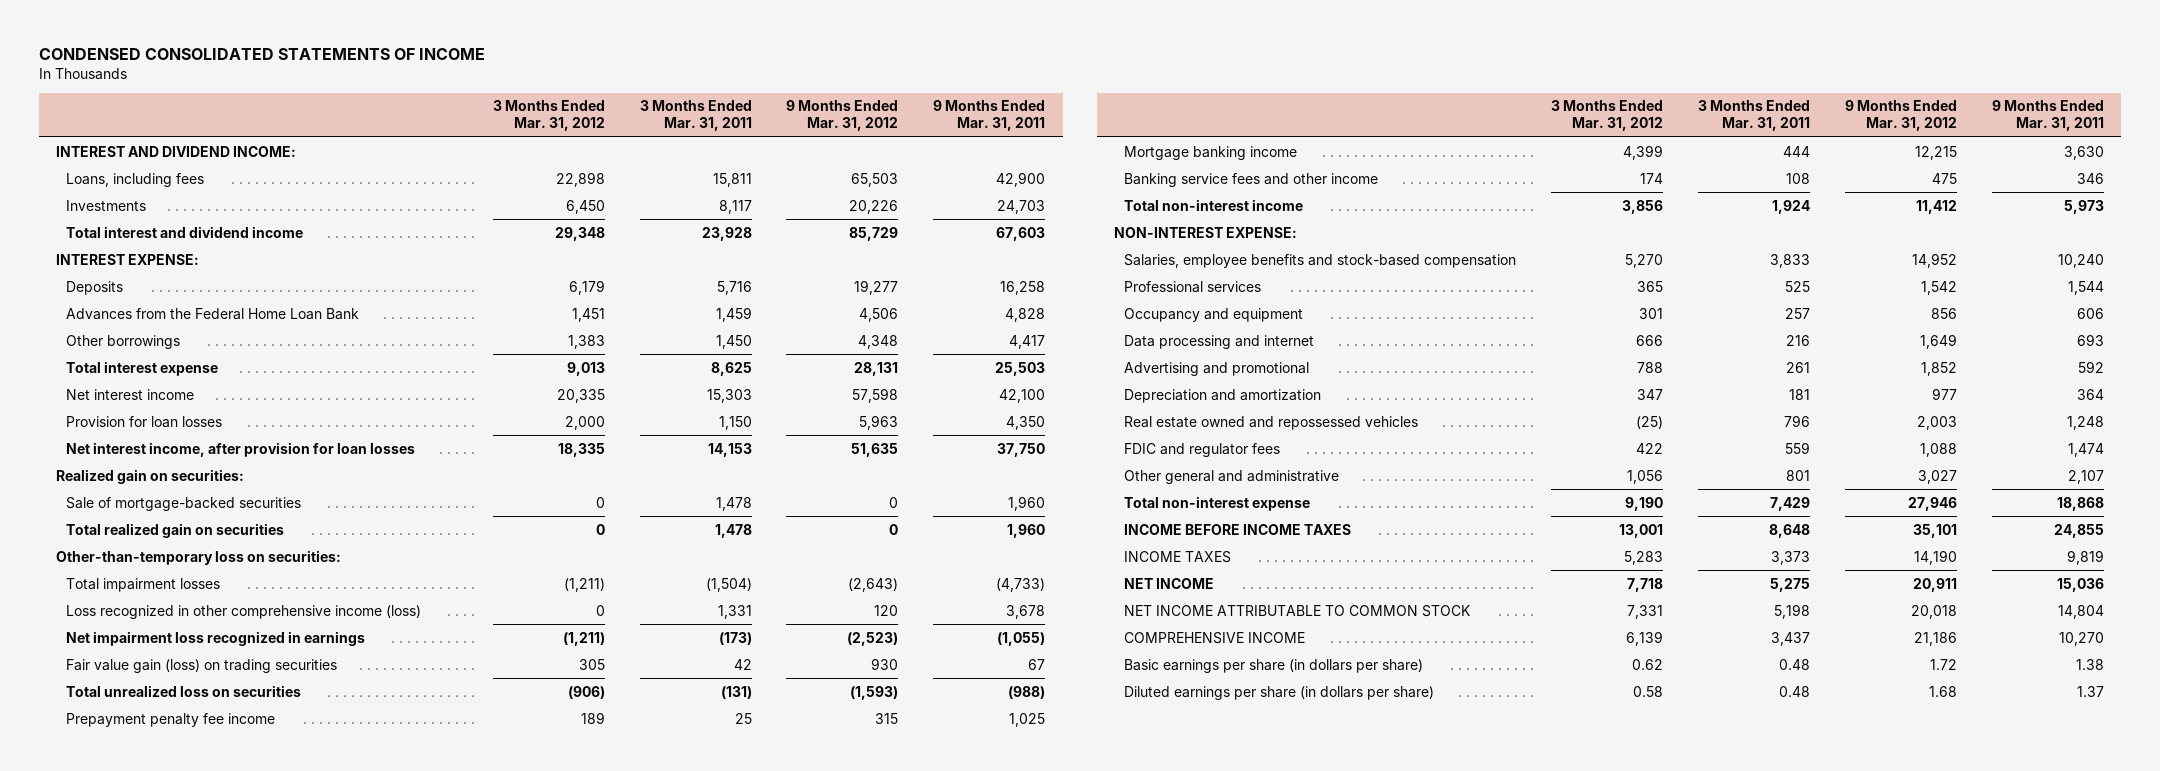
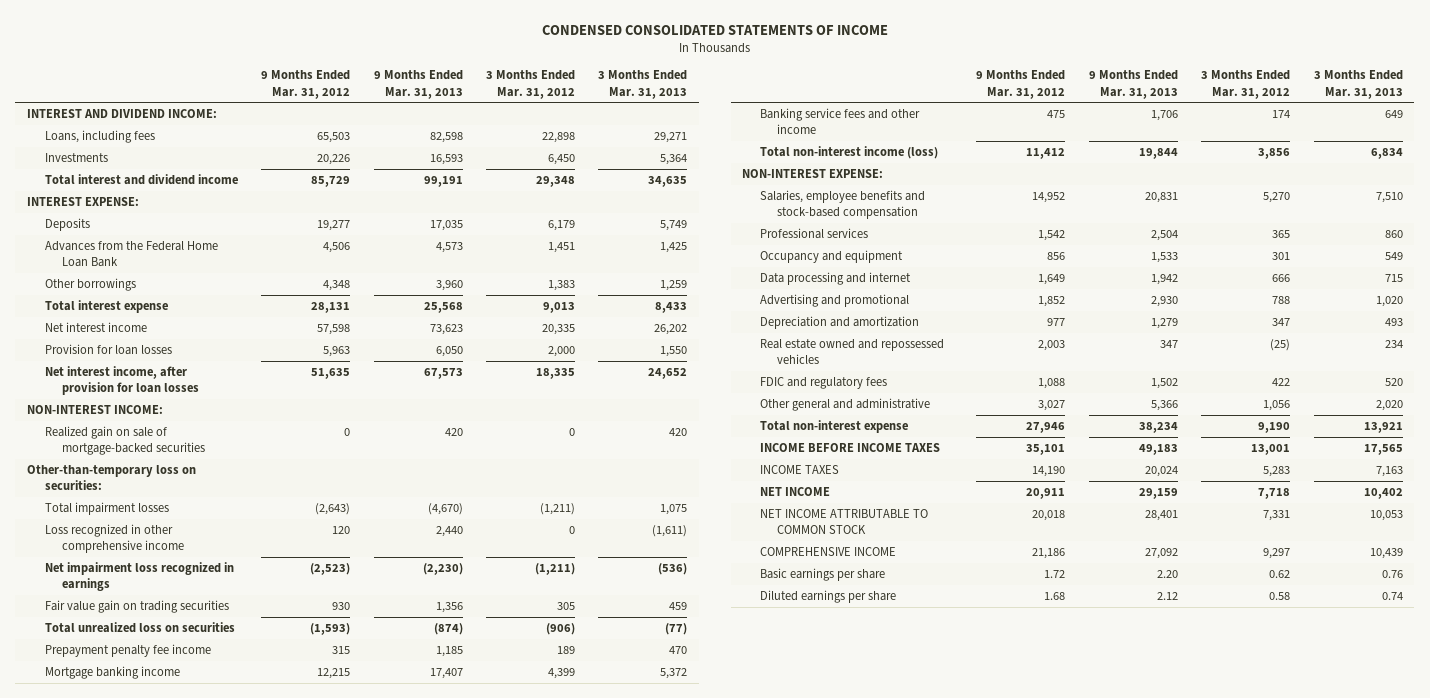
- | 3 Months Ended Mar. 31, 2012 | 3 Months Ended Mar. 31, 2011 | 9 Months Ended Mar. 31, 2012 | 9 Months Ended Mar. 31, 2011
+ | 9 Months Ended Mar. 31, 2012 | 9 Months Ended Mar. 31, 2013 | 3 Months Ended Mar. 31, 2012 | 3 Months Ended Mar. 31, 2013
- Realized gain on securities:
- Sale of mortgage-backed securities | 0 | 1,478 | 0 | 1,960
- Total realized gain on securities | 0 | 1,478 | 0 | 1,960
+ NON-INTEREST INCOME:
+ Realized gain on sale of mortgage-backed securities | 0 | 420 | 0 | 420
- Loss recognized in other comprehensive income (loss) | 0 | 1,331 | 120 | 3,678
+ Loss recognized in other comprehensive income | 120 | 2,440 | 0 | (1,611)
- Fair value gain (loss) on trading securities | 305 | 42 | 930 | 67
+ Fair value gain on trading securities | 930 | 1,356 | 305 | 459
- Total non-interest income | 3,856 | 1,924 | 11,412 | 5,973
+ Total non-interest income (loss) | 11,412 | 19,844 | 3,856 | 6,834
- FDIC and regulator fees | 422 | 559 | 1,088 | 1,474
+ FDIC and regulatory fees | 1,088 | 1,502 | 422 | 520
- COMPREHENSIVE INCOME | 6,139 | 3,437 | 21,186 | 10,270
- Basic earnings per share (in dollars per share) | 0.62 | 0.48 | 1.72 | 1.38
- Diluted earnings per share (in dollars per share) | 0.58 | 0.48 | 1.68 | 1.37
+ COMPREHENSIVE INCOME | 21,186 | 27,092 | 9,297 | 10,439
+ Basic earnings per share | 1.72 | 2.20 | 0.62 | 0.76
+ Diluted earnings per share | 1.68 | 2.12 | 0.58 | 0.74

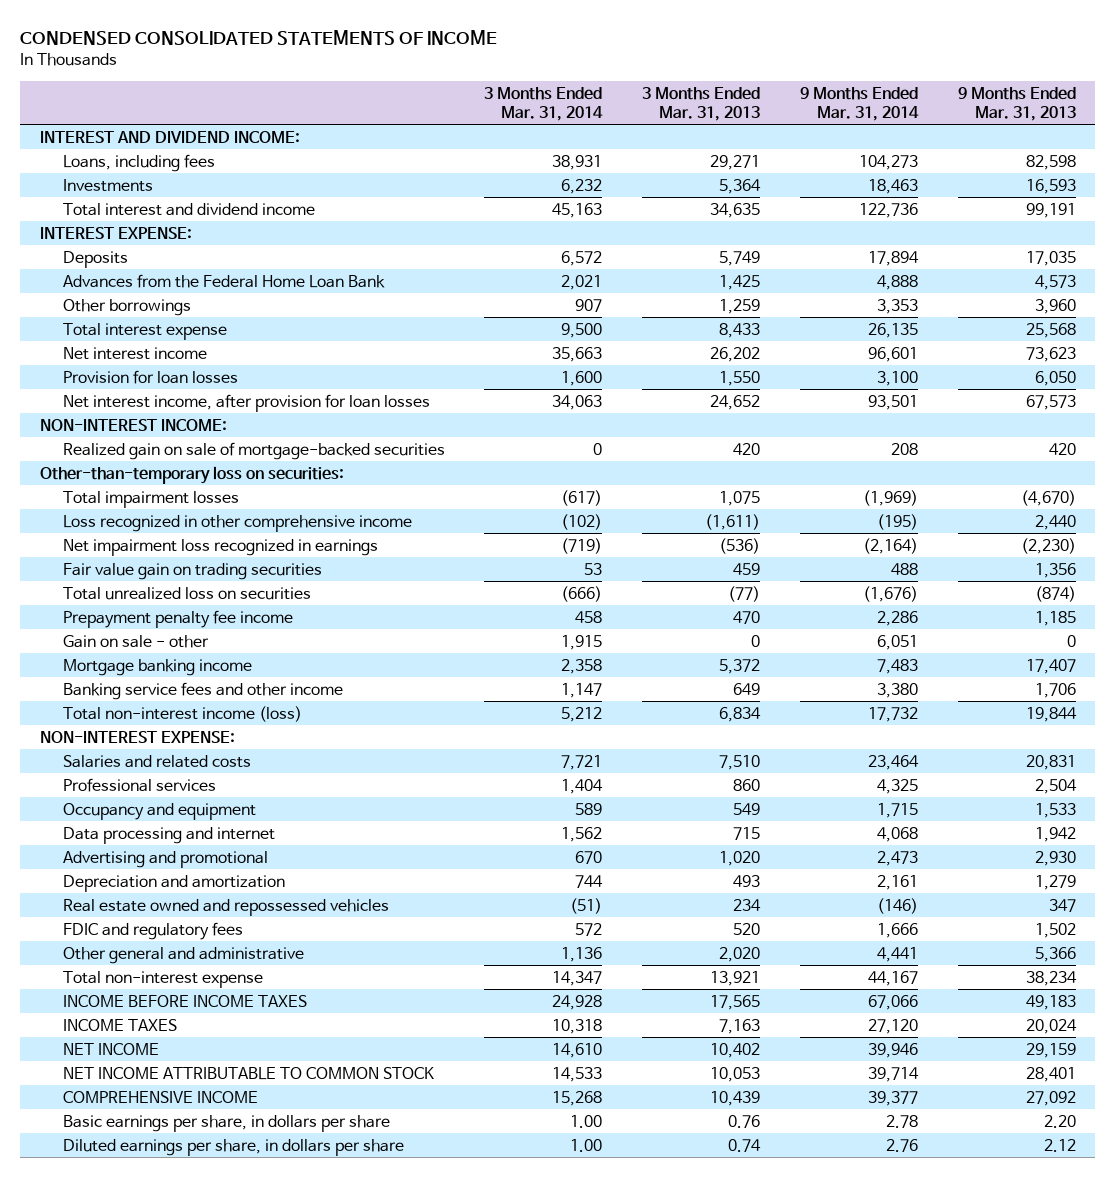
- | 9 Months Ended Mar. 31, 2012 | 9 Months Ended Mar. 31, 2013 | 3 Months Ended Mar. 31, 2012 | 3 Months Ended Mar. 31, 2013
+ | 3 Months Ended Mar. 31, 2014 | 3 Months Ended Mar. 31, 2013 | 9 Months Ended Mar. 31, 2014 | 9 Months Ended Mar. 31, 2013
+ Gain on sale - other | 1,915 | 0 | 6,051 | 0
- Salaries, employee benefits and stock-based compensation | 14,952 | 20,831 | 5,270 | 7,510
+ Salaries and related costs | 7,721 | 7,510 | 23,464 | 20,831
- Basic earnings per share | 1.72 | 2.20 | 0.62 | 0.76
- Diluted earnings per share | 1.68 | 2.12 | 0.58 | 0.74
+ Basic earnings per share, in dollars per share | 1.00 | 0.76 | 2.78 | 2.20
+ Diluted earnings per share, in dollars per share | 1.00 | 0.74 | 2.76 | 2.12

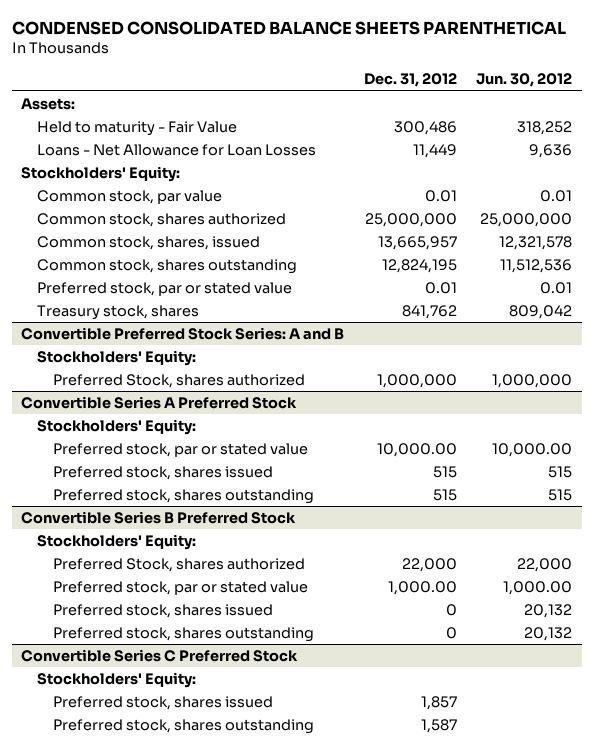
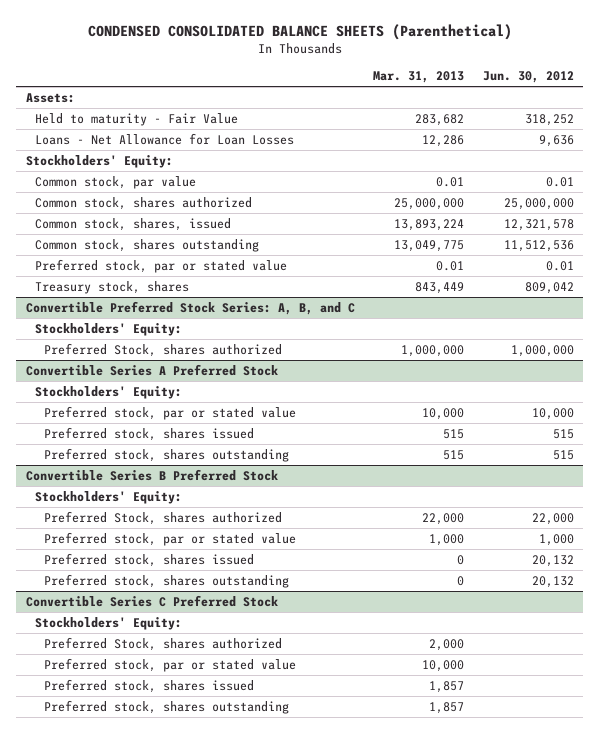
- CONDENSED CONSOLIDATED BALANCE SHEETS PARENTHETICAL
+ CONDENSED CONSOLIDATED BALANCE SHEETS (Parenthetical)
- | Dec. 31, 2012 | Jun. 30, 2012
+ | Mar. 31, 2013 | Jun. 30, 2012
- Convertible Preferred Stock Series: A and B
+ Convertible Preferred Stock Series: A, B, and C
@ Convertible Series A Preferred Stock
- Preferred stock, par or stated value | 10,000.00 | 10,000.00
+ Preferred stock, par or stated value | 10,000 | 10,000
@ Convertible Series B Preferred Stock
- Preferred stock, par or stated value | 1,000.00 | 1,000.00
+ Preferred stock, par or stated value | 1,000 | 1,000
@ Convertible Series C Preferred Stock
+ Preferred Stock, shares authorized | 2,000 |
+ Preferred stock, par or stated value | 10,000 |

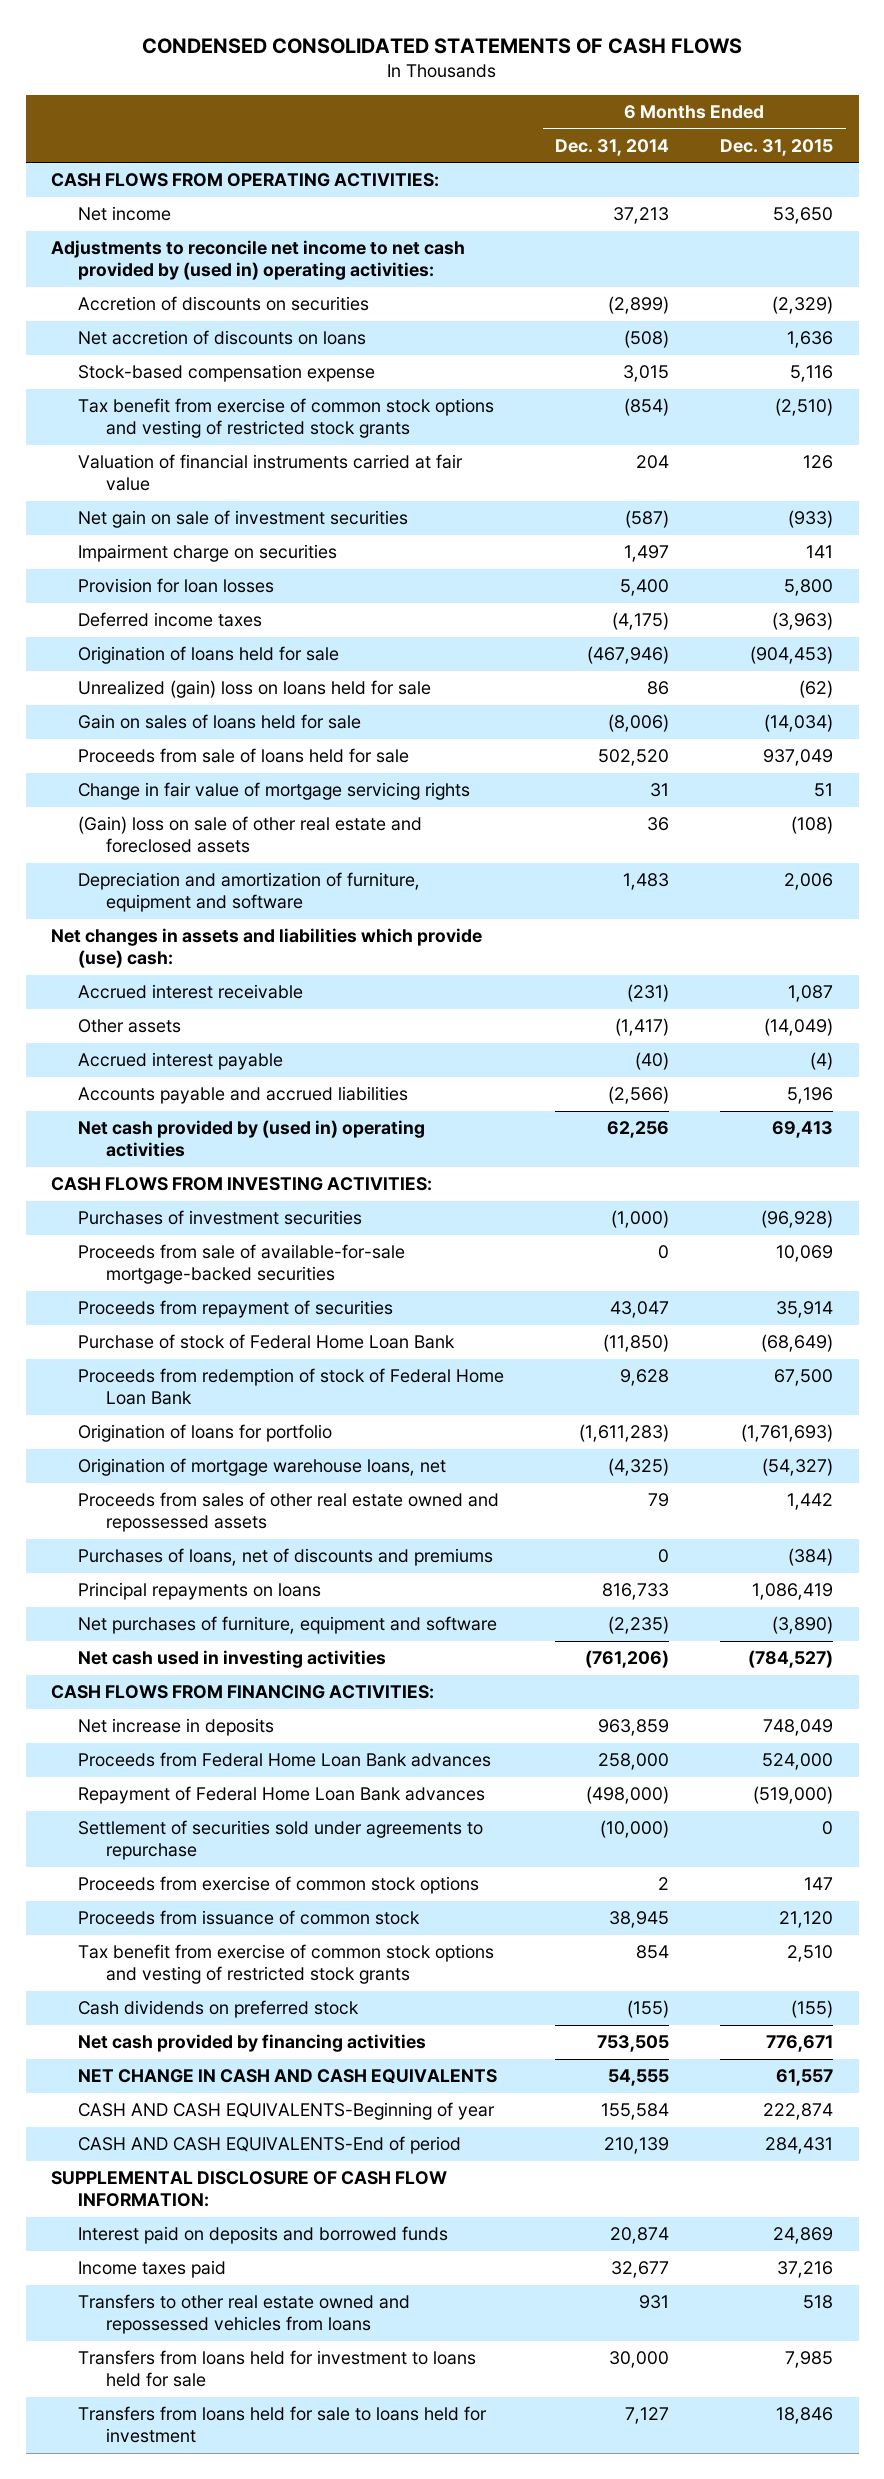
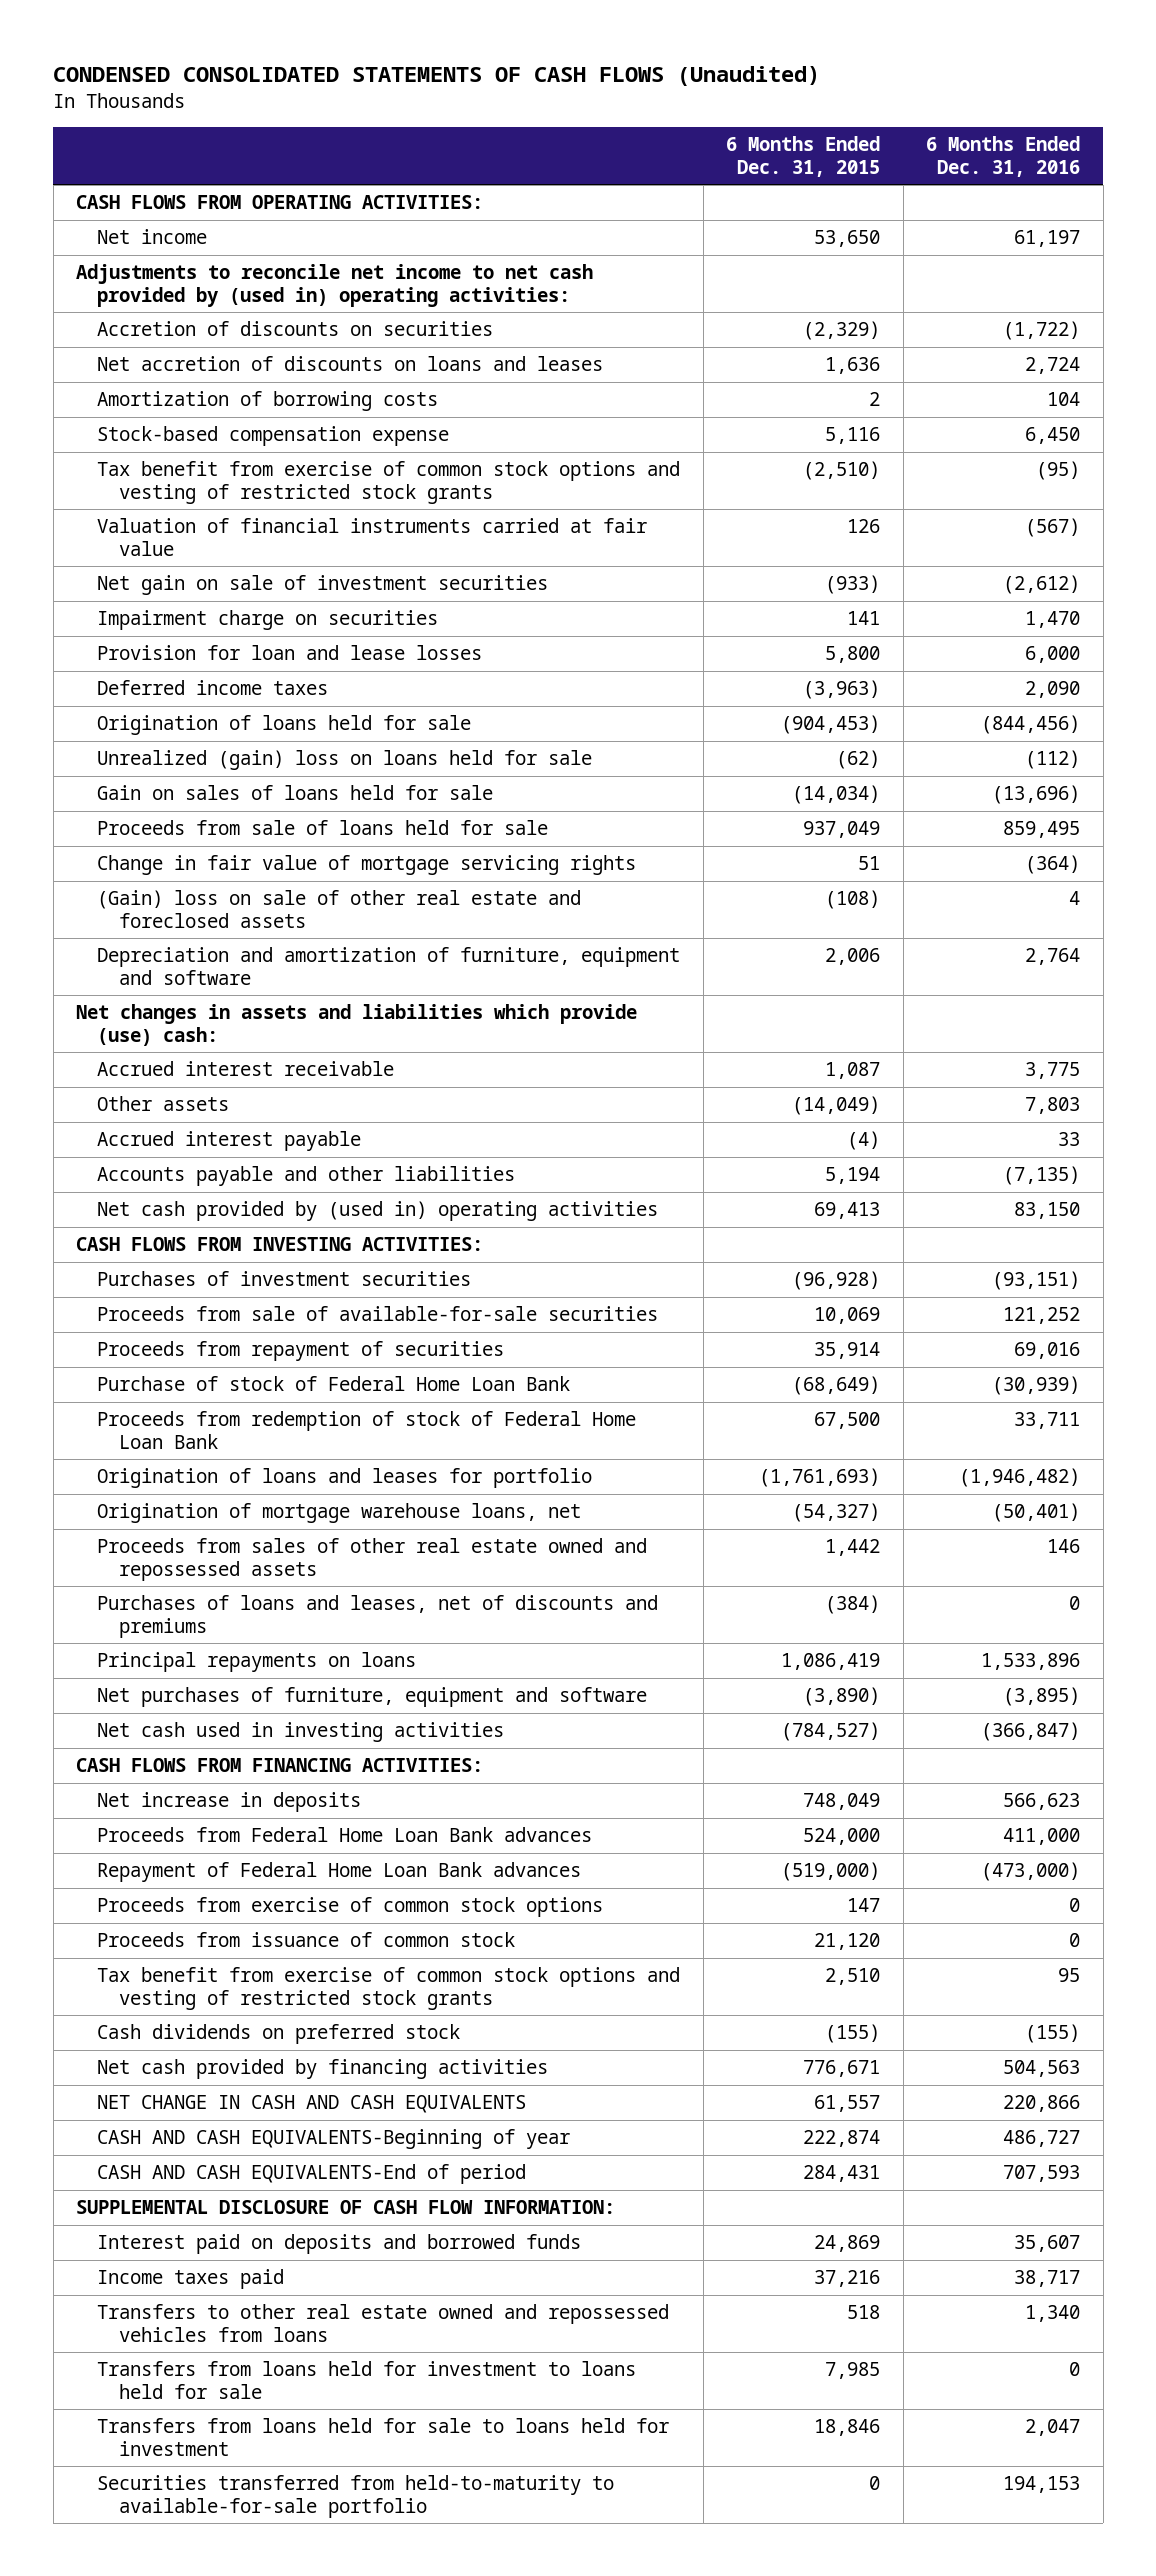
- CONDENSED CONSOLIDATED STATEMENTS OF CASH FLOWS
+ CONDENSED CONSOLIDATED STATEMENTS OF CASH FLOWS (Unaudited)
- | 6 Months Ended Dec. 31, 2014 | 6 Months Ended Dec. 31, 2015
+ | 6 Months Ended Dec. 31, 2015 | 6 Months Ended Dec. 31, 2016
- Net accretion of discounts on loans | (508) | 1,636
+ Net accretion of discounts on loans and leases | 1,636 | 2,724
+ Amortization of borrowing costs | 2 | 104
- Provision for loan losses | 5,400 | 5,800
+ Provision for loan and lease losses | 5,800 | 6,000
- Accounts payable and accrued liabilities | (2,566) | 5,196
+ Accounts payable and other liabilities | 5,194 | (7,135)
- Proceeds from sale of available-for-sale mortgage-backed securities | 0 | 10,069
+ Proceeds from sale of available-for-sale securities | 10,069 | 121,252
- Origination of loans for portfolio | (1,611,283) | (1,761,693)
+ Origination of loans and leases for portfolio | (1,761,693) | (1,946,482)
- Purchases of loans, net of discounts and premiums | 0 | (384)
+ Purchases of loans and leases, net of discounts and premiums | (384) | 0
- Settlement of securities sold under agreements to repurchase | (10,000) | 0
+ Securities transferred from held-to-maturity to available-for-sale portfolio | 0 | 194,153

